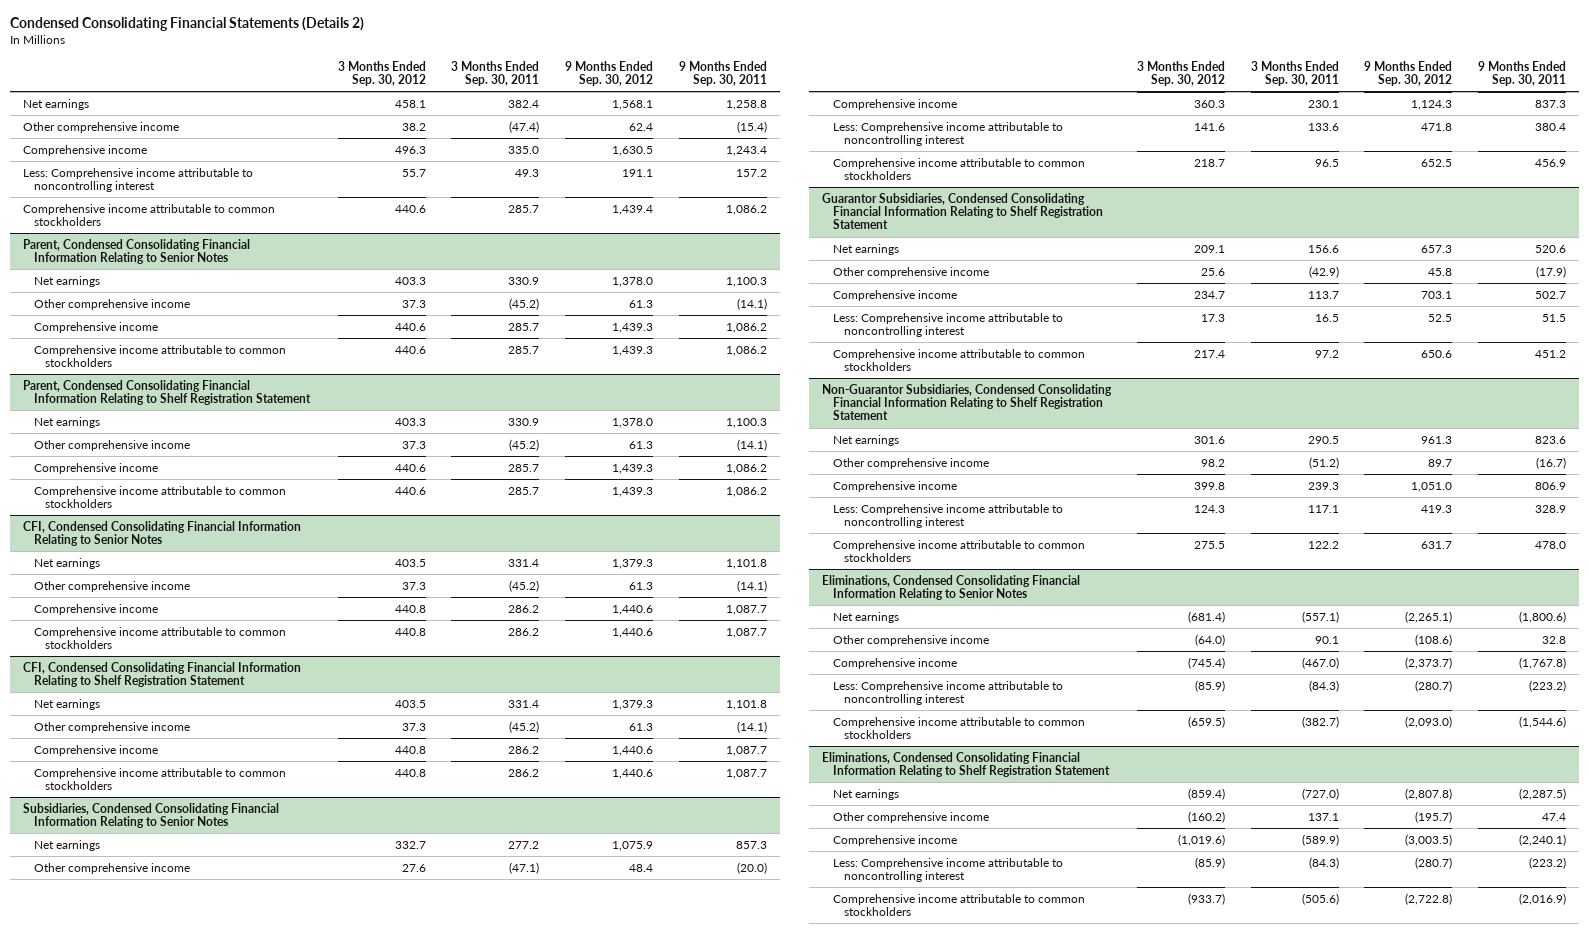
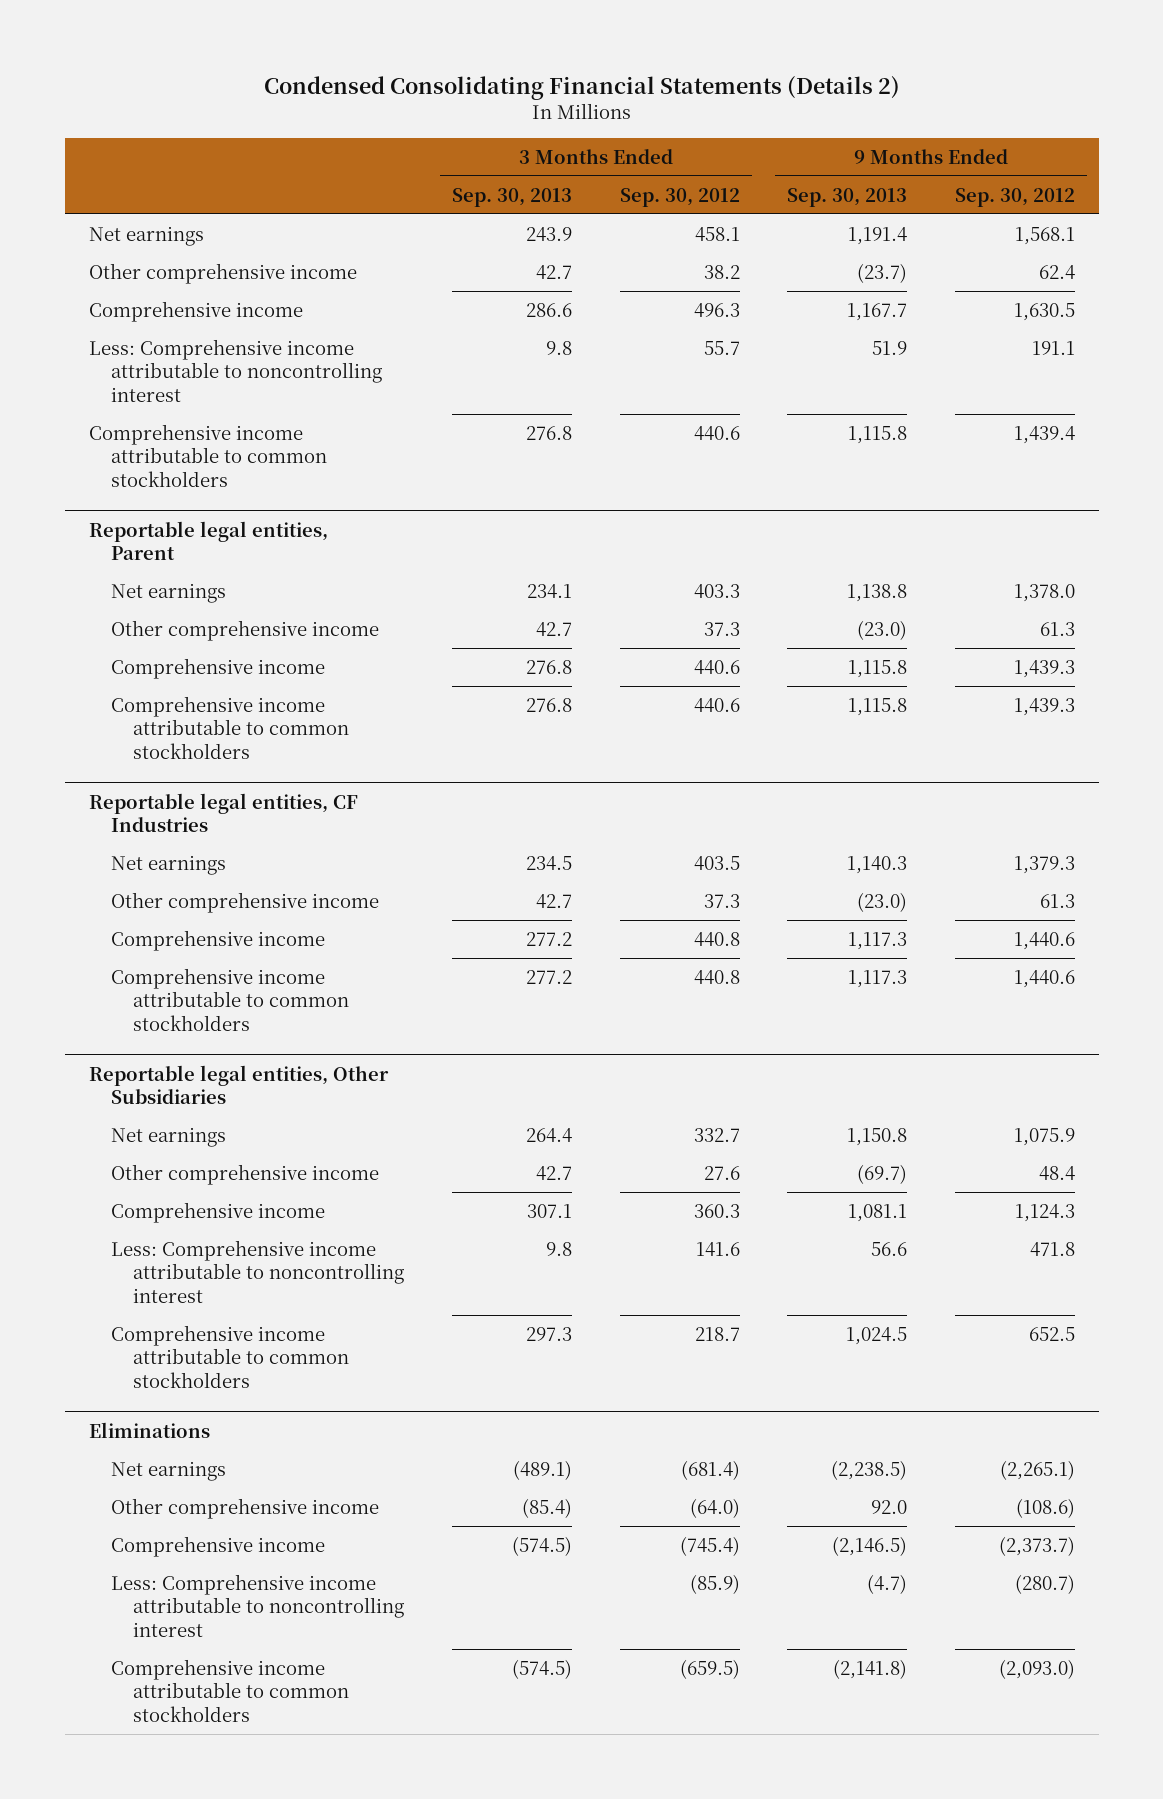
- | 3 Months Ended Sep. 30, 2012 | 3 Months Ended Sep. 30, 2011 | 9 Months Ended Sep. 30, 2012 | 9 Months Ended Sep. 30, 2011
+ | 3 Months Ended Sep. 30, 2013 | 3 Months Ended Sep. 30, 2012 | 9 Months Ended Sep. 30, 2013 | 9 Months Ended Sep. 30, 2012
- Parent, Condensed Consolidating Financial Information Relating to Senior Notes
- Net earnings | 403.3 | 330.9 | 1,378.0 | 1,100.3
- Other comprehensive income | 37.3 | (45.2) | 61.3 | (14.1)
- Comprehensive income | 440.6 | 285.7 | 1,439.3 | 1,086.2
- Comprehensive income attributable to common stockholders | 440.6 | 285.7 | 1,439.3 | 1,086.2
- Parent, Condensed Consolidating Financial Information Relating to Shelf Registration Statement
+ Reportable legal entities, Parent
- CFI, Condensed Consolidating Financial Information Relating to Senior Notes
- Net earnings | 403.5 | 331.4 | 1,379.3 | 1,101.8
- Other comprehensive income | 37.3 | (45.2) | 61.3 | (14.1)
- Comprehensive income | 440.8 | 286.2 | 1,440.6 | 1,087.7
- Comprehensive income attributable to common stockholders | 440.8 | 286.2 | 1,440.6 | 1,087.7
- CFI, Condensed Consolidating Financial Information Relating to Shelf Registration Statement
+ Reportable legal entities, CF Industries
- Subsidiaries, Condensed Consolidating Financial Information Relating to Senior Notes
+ Reportable legal entities, Other Subsidiaries
- Guarantor Subsidiaries, Condensed Consolidating Financial Information Relating to Shelf Registration Statement
- Net earnings | 209.1 | 156.6 | 657.3 | 520.6
- Other comprehensive income | 25.6 | (42.9) | 45.8 | (17.9)
- Comprehensive income | 234.7 | 113.7 | 703.1 | 502.7
- Less: Comprehensive income attributable to noncontrolling interest | 17.3 | 16.5 | 52.5 | 51.5
- Comprehensive income attributable to common stockholders | 217.4 | 97.2 | 650.6 | 451.2
- Non-Guarantor Subsidiaries, Condensed Consolidating Financial Information Relating to Shelf Registration Statement
- Net earnings | 301.6 | 290.5 | 961.3 | 823.6
- Other comprehensive income | 98.2 | (51.2) | 89.7 | (16.7)
- Comprehensive income | 399.8 | 239.3 | 1,051.0 | 806.9
- Less: Comprehensive income attributable to noncontrolling interest | 124.3 | 117.1 | 419.3 | 328.9
- Comprehensive income attributable to common stockholders | 275.5 | 122.2 | 631.7 | 478.0
- Eliminations, Condensed Consolidating Financial Information Relating to Senior Notes
+ Eliminations
- Eliminations, Condensed Consolidating Financial Information Relating to Shelf Registration Statement
- Net earnings | (859.4) | (727.0) | (2,807.8) | (2,287.5)
- Other comprehensive income | (160.2) | 137.1 | (195.7) | 47.4
- Comprehensive income | (1,019.6) | (589.9) | (3,003.5) | (2,240.1)
- Less: Comprehensive income attributable to noncontrolling interest | (85.9) | (84.3) | (280.7) | (223.2)
- Comprehensive income attributable to common stockholders | (933.7) | (505.6) | (2,722.8) | (2,016.9)

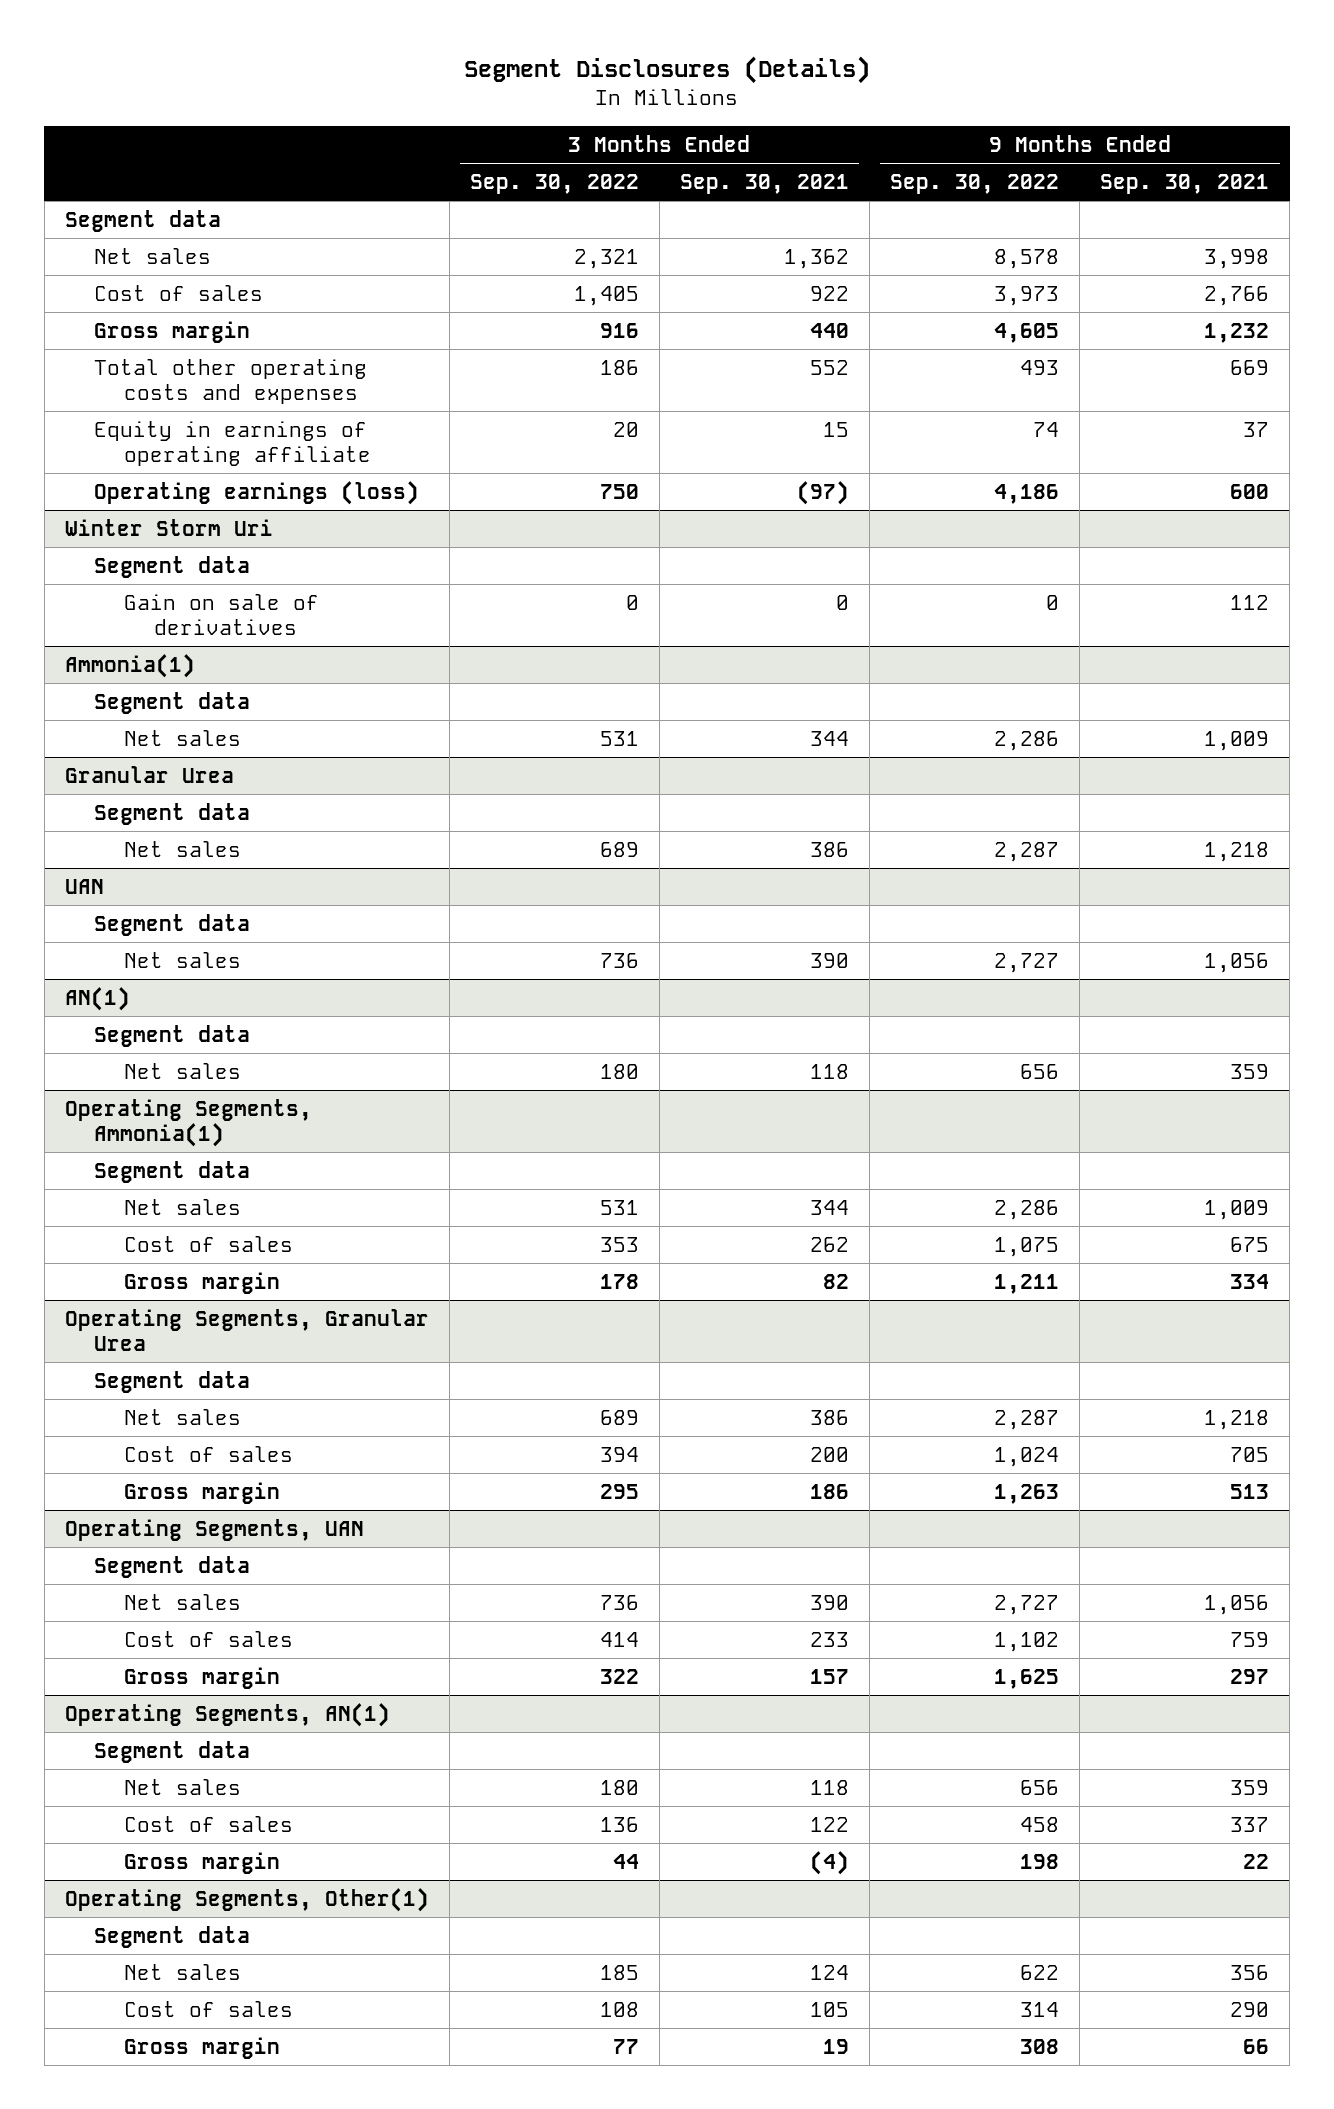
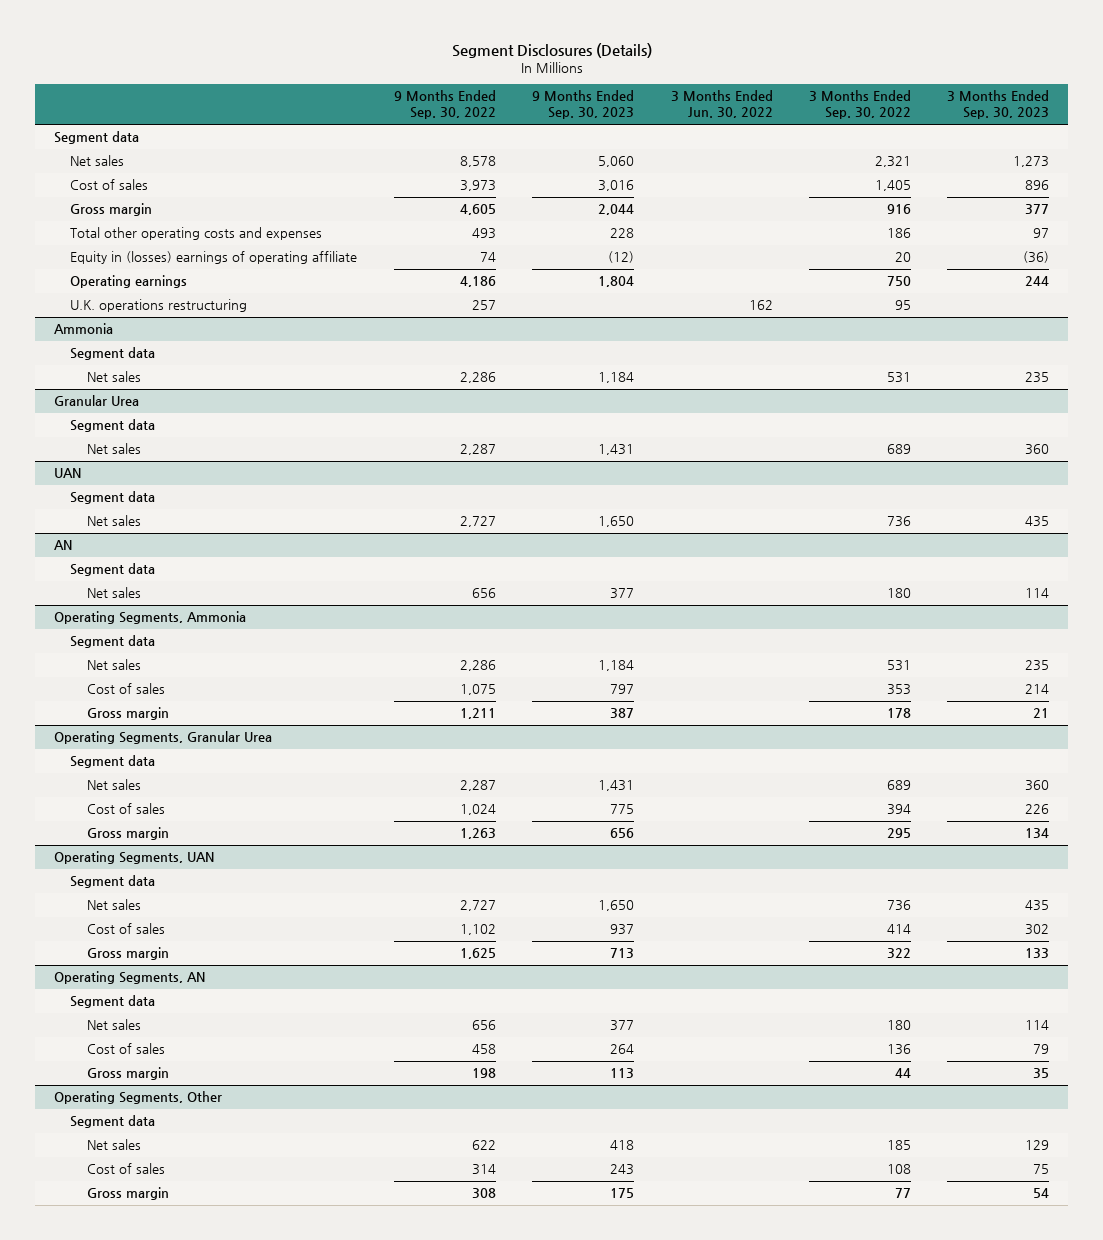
- | 3 Months Ended Sep. 30, 2022 | 3 Months Ended Sep. 30, 2021 | 9 Months Ended Sep. 30, 2022 | 9 Months Ended Sep. 30, 2021
+ | 9 Months Ended Sep. 30, 2022 | 9 Months Ended Sep. 30, 2023 | 3 Months Ended Jun. 30, 2022 | 3 Months Ended Sep. 30, 2022 | 3 Months Ended Sep. 30, 2023
- Equity in earnings of operating affiliate | 20 | 15 | 74 | 37
- Operating earnings (loss) | 750 | (97) | 4,186 | 600
- Winter Storm Uri
- Segment data
- Gain on sale of derivatives | 0 | 0 | 0 | 112
- Ammonia(1)
+ Equity in (losses) earnings of operating affiliate | 74 | (12) | | 20 | (36)
+ Operating earnings | 4,186 | 1,804 | | 750 | 244
+ U.K. operations restructuring | 257 | | 162 | 95 |
+ Ammonia
- AN(1)
+ AN
- Operating Segments, Ammonia(1)
+ Operating Segments, Ammonia
- Operating Segments, AN(1)
+ Operating Segments, AN
- Operating Segments, Other(1)
+ Operating Segments, Other

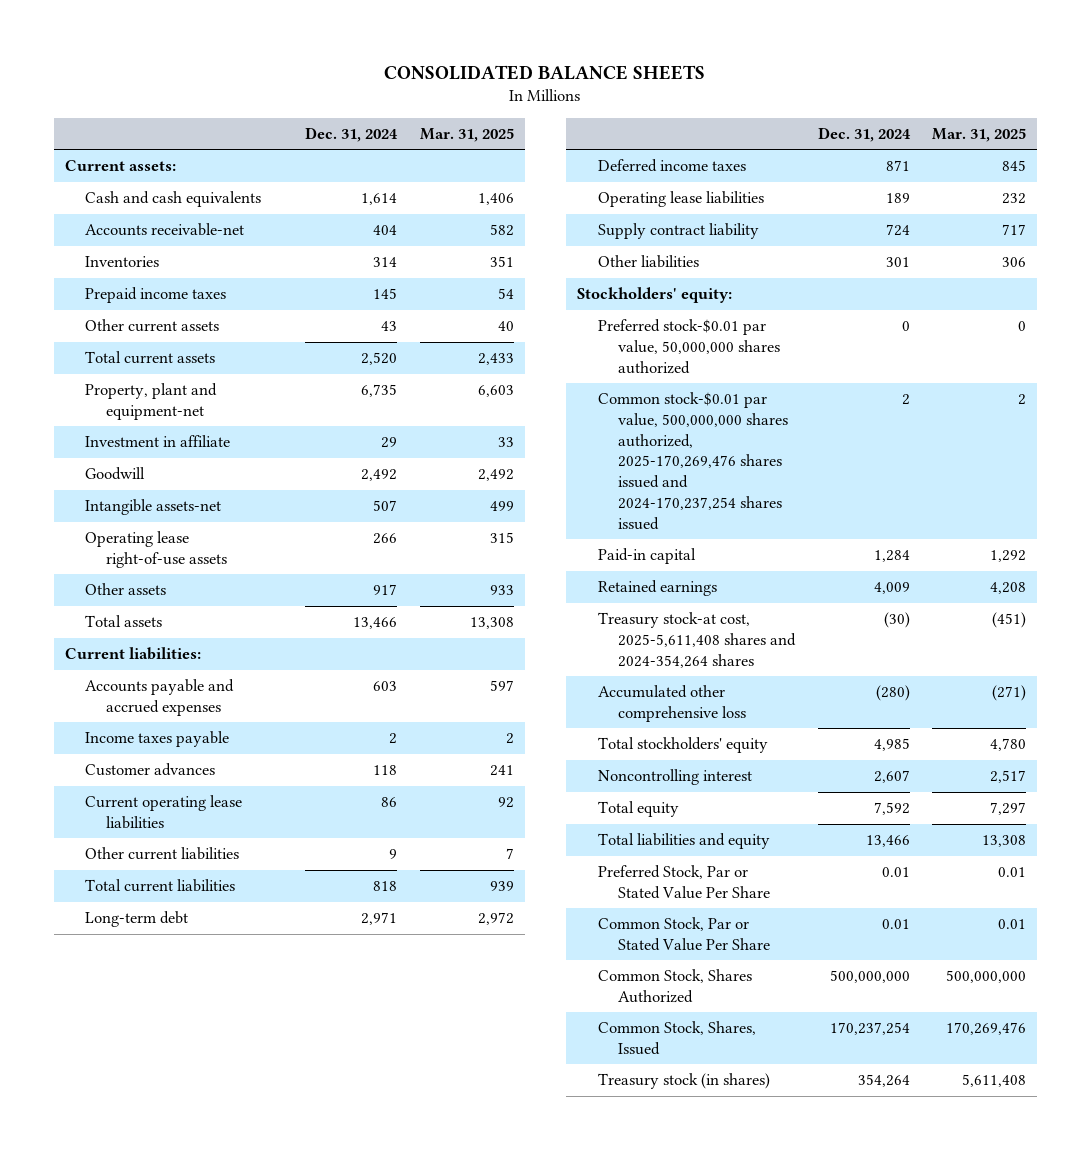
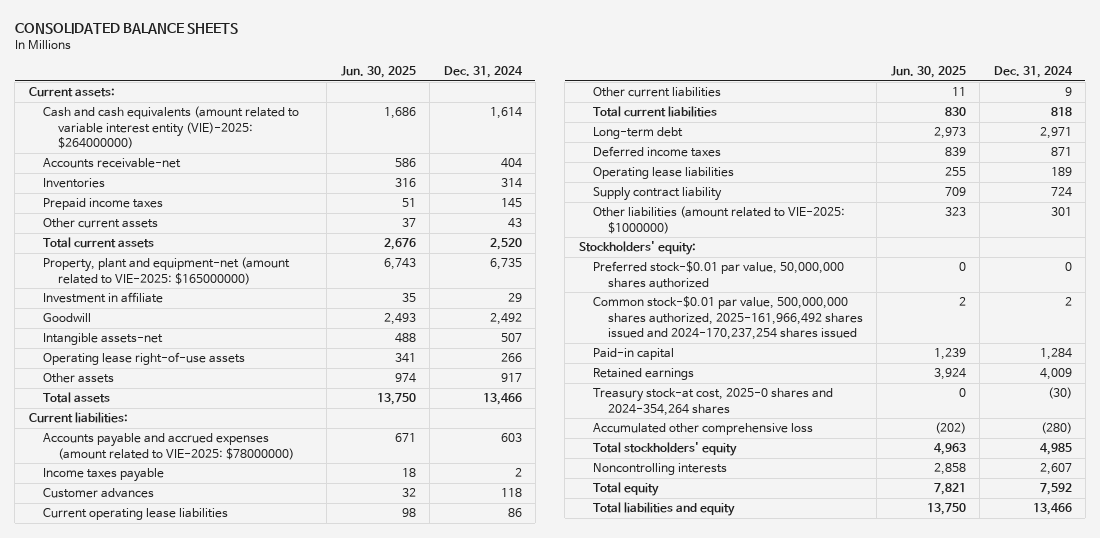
- | Dec. 31, 2024 | Mar. 31, 2025
+ | Jun. 30, 2025 | Dec. 31, 2024
- Cash and cash equivalents | 1,614 | 1,406
+ Cash and cash equivalents (amount related to variable interest entity (VIE)-2025: $264000000) | 1,686 | 1,614
- Property, plant and equipment-net | 6,735 | 6,603
+ Property, plant and equipment-net (amount related to VIE-2025: $165000000) | 6,743 | 6,735
- Accounts payable and accrued expenses | 603 | 597
+ Accounts payable and accrued expenses (amount related to VIE-2025: $78000000) | 671 | 603
- Other liabilities | 301 | 306
+ Other liabilities (amount related to VIE-2025: $1000000) | 323 | 301
- Common stock-$0.01 par value, 500,000,000 shares authorized, 2025-170,269,476 shares issued and 2024-170,237,254 shares issued | 2 | 2
+ Common stock-$0.01 par value, 500,000,000 shares authorized, 2025-161,966,492 shares issued and 2024-170,237,254 shares issued | 2 | 2
- Treasury stock-at cost, 2025-5,611,408 shares and 2024-354,264 shares | (30) | (451)
+ Treasury stock-at cost, 2025-0 shares and 2024-354,264 shares | 0 | (30)
- Noncontrolling interest | 2,607 | 2,517
+ Noncontrolling interests | 2,858 | 2,607
- Preferred Stock, Par or Stated Value Per Share | 0.01 | 0.01
- Common Stock, Par or Stated Value Per Share | 0.01 | 0.01
- Common Stock, Shares Authorized | 500,000,000 | 500,000,000
- Common Stock, Shares, Issued | 170,237,254 | 170,269,476
- Treasury stock (in shares) | 354,264 | 5,611,408

